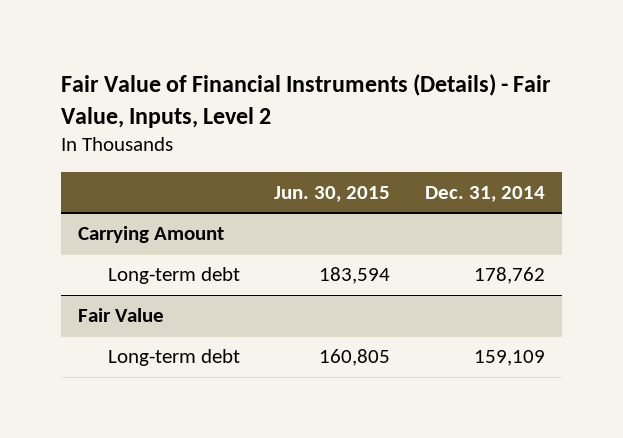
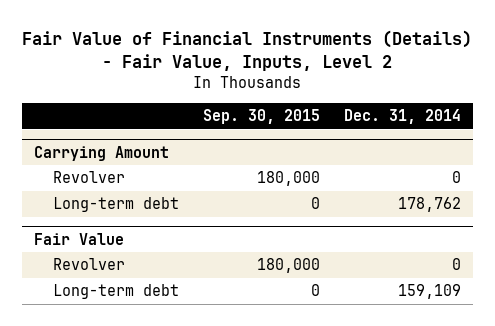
- | Jun. 30, 2015 | Dec. 31, 2014
+ | Sep. 30, 2015 | Dec. 31, 2014
@ Carrying Amount
+ Revolver | 180,000 | 0
@ Fair Value
+ Revolver | 180,000 | 0

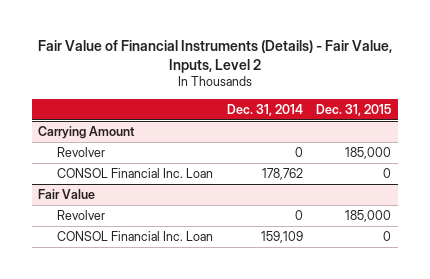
- | Sep. 30, 2015 | Dec. 31, 2014
+ | Dec. 31, 2014 | Dec. 31, 2015
@ Carrying Amount
- Long-term debt | 0 | 178,762
+ CONSOL Financial Inc. Loan | 178,762 | 0
@ Fair Value
- Long-term debt | 0 | 159,109
+ CONSOL Financial Inc. Loan | 159,109 | 0

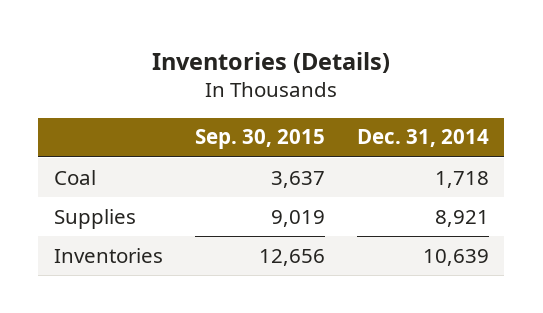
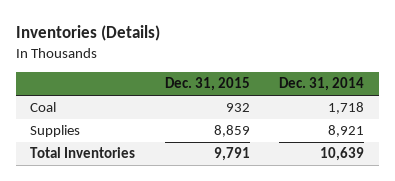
- | Sep. 30, 2015 | Dec. 31, 2014
+ | Dec. 31, 2015 | Dec. 31, 2014
- Inventories | 12,656 | 10,639
+ Total Inventories | 9,791 | 10,639

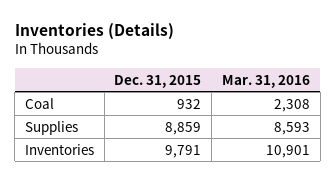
- | Dec. 31, 2015 | Dec. 31, 2014
+ | Dec. 31, 2015 | Mar. 31, 2016
- Total Inventories | 9,791 | 10,639
+ Inventories | 9,791 | 10,901

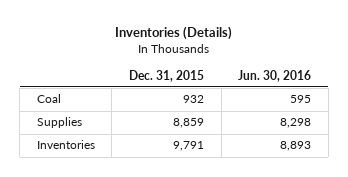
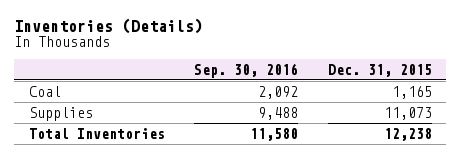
- | Dec. 31, 2015 | Jun. 30, 2016
+ | Sep. 30, 2016 | Dec. 31, 2015
- Coal | 932 | 595
- Supplies | 8,859 | 8,298
- Inventories | 9,791 | 8,893
+ Coal | 2,092 | 1,165
+ Supplies | 9,488 | 11,073
+ Total Inventories | 11,580 | 12,238

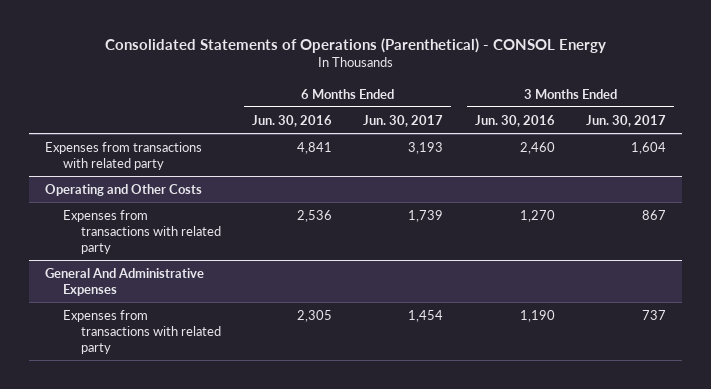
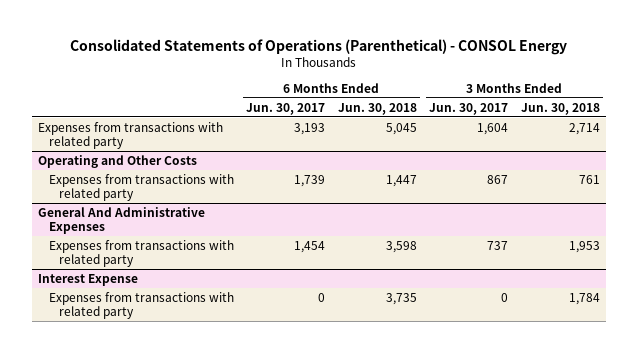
- | 6 Months Ended Jun. 30, 2016 | 6 Months Ended Jun. 30, 2017 | 3 Months Ended Jun. 30, 2016 | 3 Months Ended Jun. 30, 2017
+ | 6 Months Ended Jun. 30, 2017 | 6 Months Ended Jun. 30, 2018 | 3 Months Ended Jun. 30, 2017 | 3 Months Ended Jun. 30, 2018
+ Interest Expense
+ Expenses from transactions with related party | 0 | 3,735 | 0 | 1,784

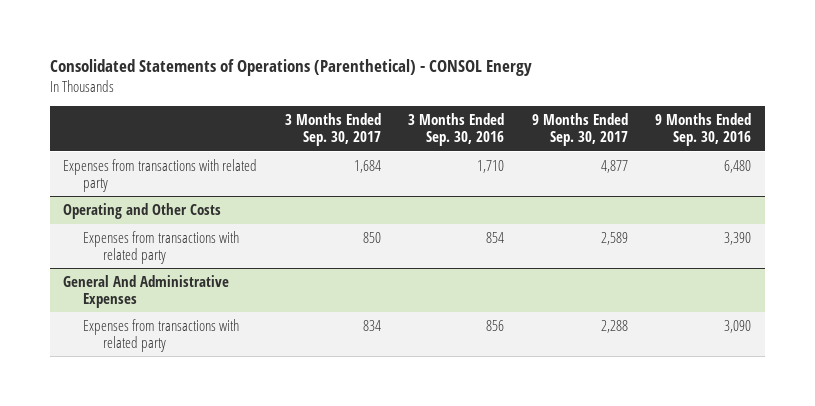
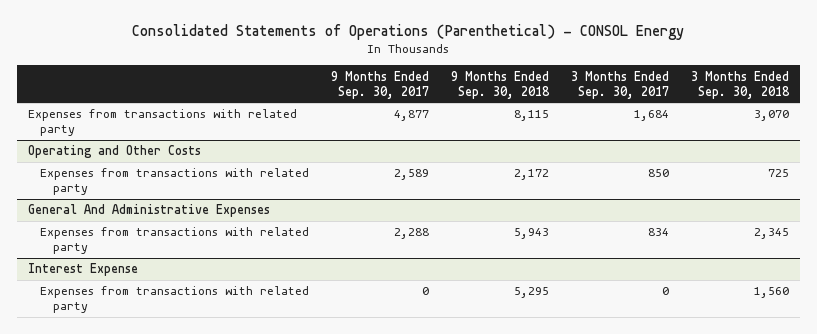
- | 3 Months Ended Sep. 30, 2017 | 3 Months Ended Sep. 30, 2016 | 9 Months Ended Sep. 30, 2017 | 9 Months Ended Sep. 30, 2016
+ | 9 Months Ended Sep. 30, 2017 | 9 Months Ended Sep. 30, 2018 | 3 Months Ended Sep. 30, 2017 | 3 Months Ended Sep. 30, 2018
+ Interest Expense
+ Expenses from transactions with related party | 0 | 5,295 | 0 | 1,560

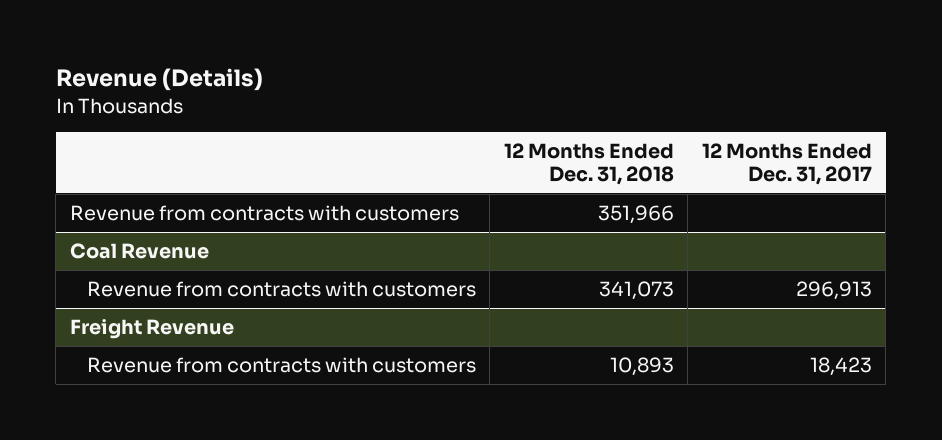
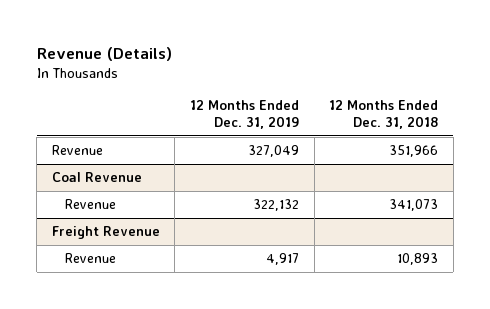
- | 12 Months Ended Dec. 31, 2018 | 12 Months Ended Dec. 31, 2017
+ | 12 Months Ended Dec. 31, 2019 | 12 Months Ended Dec. 31, 2018
- Revenue from contracts with customers | 351,966 |
+ Revenue | 327,049 | 351,966
@ Coal Revenue
- Revenue from contracts with customers | 341,073 | 296,913
+ Revenue | 322,132 | 341,073
@ Freight Revenue
- Revenue from contracts with customers | 10,893 | 18,423
+ Revenue | 4,917 | 10,893

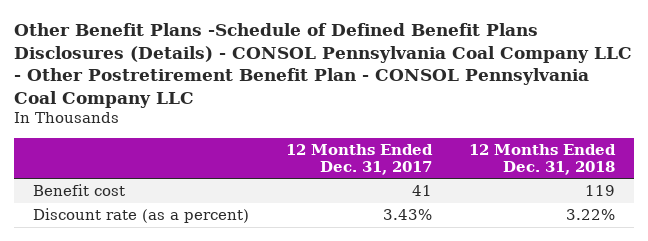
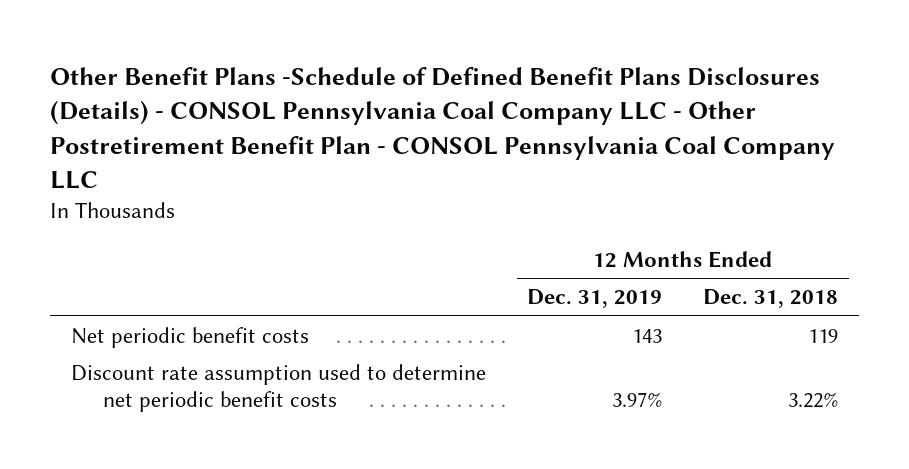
- | 12 Months Ended Dec. 31, 2017 | 12 Months Ended Dec. 31, 2018
+ | 12 Months Ended Dec. 31, 2019 | 12 Months Ended Dec. 31, 2018
- Benefit cost | 41 | 119
- Discount rate (as a percent) | 3.43% | 3.22%
+ Net periodic benefit costs | 143 | 119
+ Discount rate assumption used to determine net periodic benefit costs | 3.97% | 3.22%

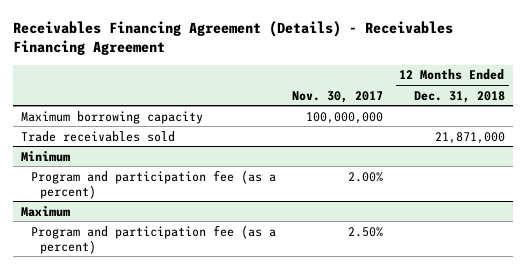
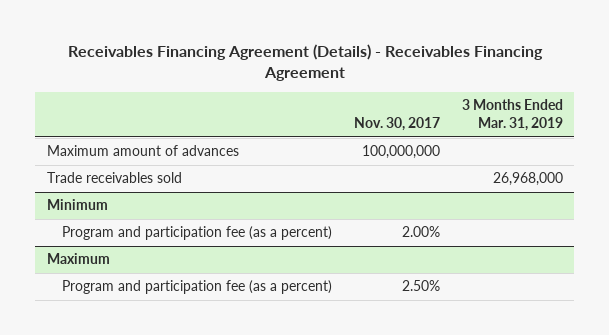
- | Nov. 30, 2017 | 12 Months Ended Dec. 31, 2018
+ | Nov. 30, 2017 | 3 Months Ended Mar. 31, 2019
- Maximum borrowing capacity | 100,000,000 |
+ Maximum amount of advances | 100,000,000 |

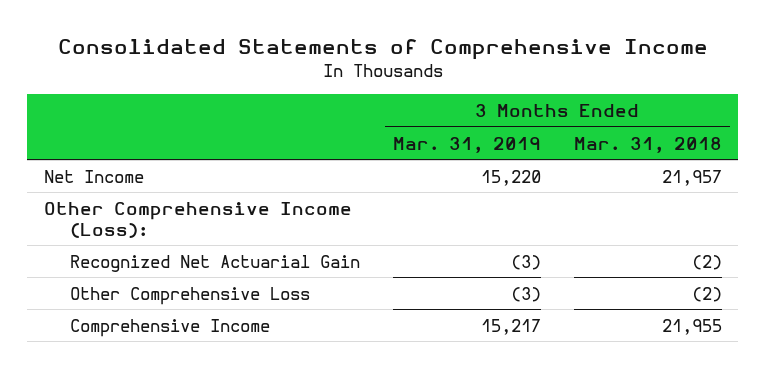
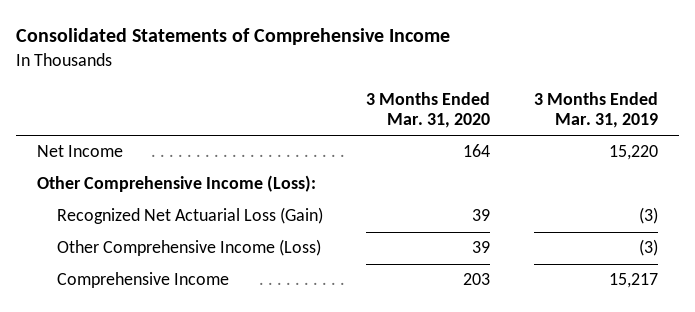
- | 3 Months Ended Mar. 31, 2019 | 3 Months Ended Mar. 31, 2018
+ | 3 Months Ended Mar. 31, 2020 | 3 Months Ended Mar. 31, 2019
- Recognized Net Actuarial Gain | (3) | (2)
- Other Comprehensive Loss | (3) | (2)
+ Recognized Net Actuarial Loss (Gain) | 39 | (3)
+ Other Comprehensive Income (Loss) | 39 | (3)

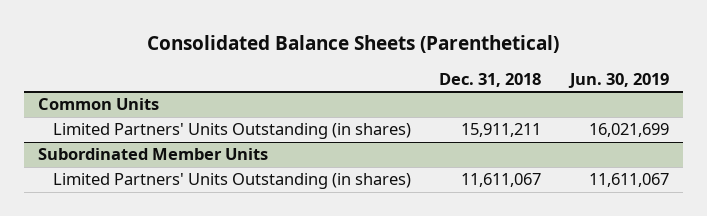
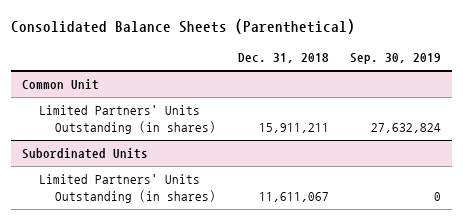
- | Dec. 31, 2018 | Jun. 30, 2019
+ | Dec. 31, 2018 | Sep. 30, 2019
- Common Units
+ Common Unit
- Subordinated Member Units
+ Subordinated Units

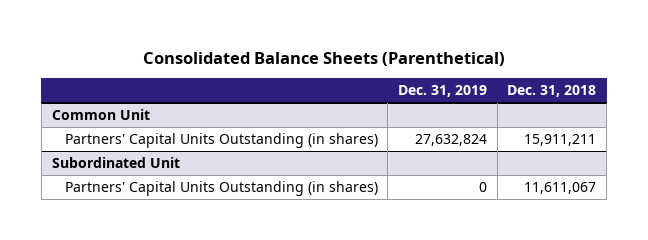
- | Dec. 31, 2018 | Sep. 30, 2019
+ | Dec. 31, 2019 | Dec. 31, 2018
@ Common Unit
- Limited Partners' Units Outstanding (in shares) | 15,911,211 | 27,632,824
- Subordinated Units
- Limited Partners' Units Outstanding (in shares) | 11,611,067 | 0
@ Common Unit
+ Partners' Capital Units Outstanding (in shares) | 27,632,824 | 15,911,211
+ Subordinated Unit
+ Partners' Capital Units Outstanding (in shares) | 0 | 11,611,067

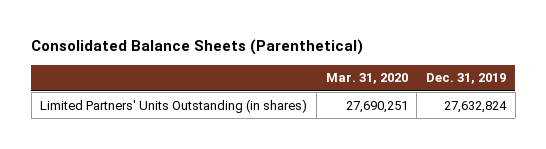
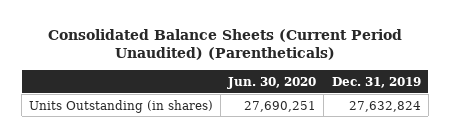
- Consolidated Balance Sheets (Parenthetical)
+ Consolidated Balance Sheets (Current Period Unaudited) (Parentheticals)
- | Mar. 31, 2020 | Dec. 31, 2019
+ | Jun. 30, 2020 | Dec. 31, 2019
- Limited Partners' Units Outstanding (in shares) | 27,690,251 | 27,632,824
+ Units Outstanding (in shares) | 27,690,251 | 27,632,824

